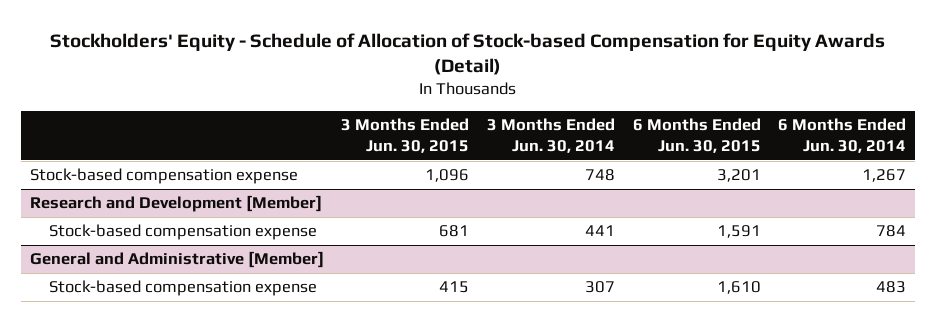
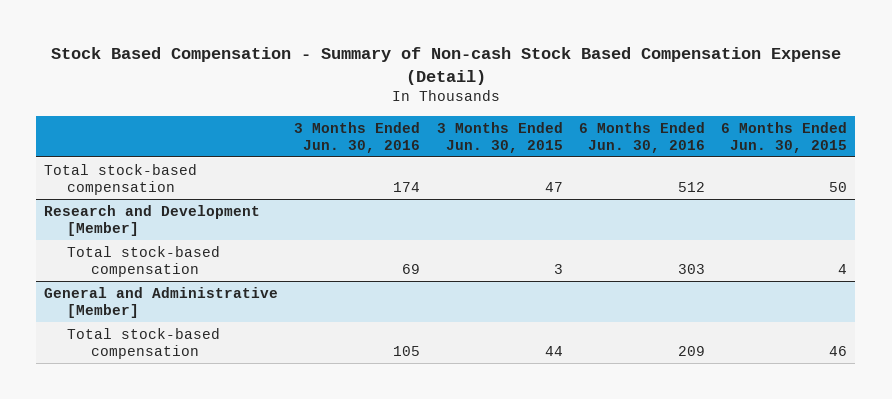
- Stockholders' Equity - Schedule of Allocation of Stock-based Compensation for Equity Awards (Detail)
+ Stock Based Compensation - Summary of Non-cash Stock Based Compensation Expense (Detail)
- | 3 Months Ended Jun. 30, 2015 | 3 Months Ended Jun. 30, 2014 | 6 Months Ended Jun. 30, 2015 | 6 Months Ended Jun. 30, 2014
+ | 3 Months Ended Jun. 30, 2016 | 3 Months Ended Jun. 30, 2015 | 6 Months Ended Jun. 30, 2016 | 6 Months Ended Jun. 30, 2015
- Stock-based compensation expense | 1,096 | 748 | 3,201 | 1,267
+ Total stock-based compensation | 174 | 47 | 512 | 50
@ Research and Development [Member]
- Stock-based compensation expense | 681 | 441 | 1,591 | 784
+ Total stock-based compensation | 69 | 3 | 303 | 4
@ General and Administrative [Member]
- Stock-based compensation expense | 415 | 307 | 1,610 | 483
+ Total stock-based compensation | 105 | 44 | 209 | 46

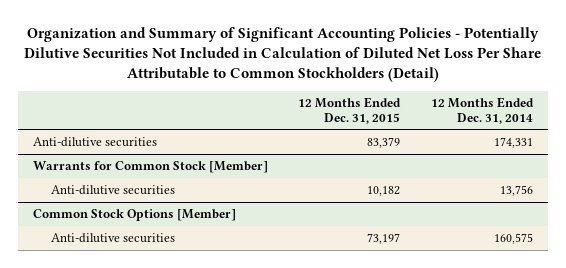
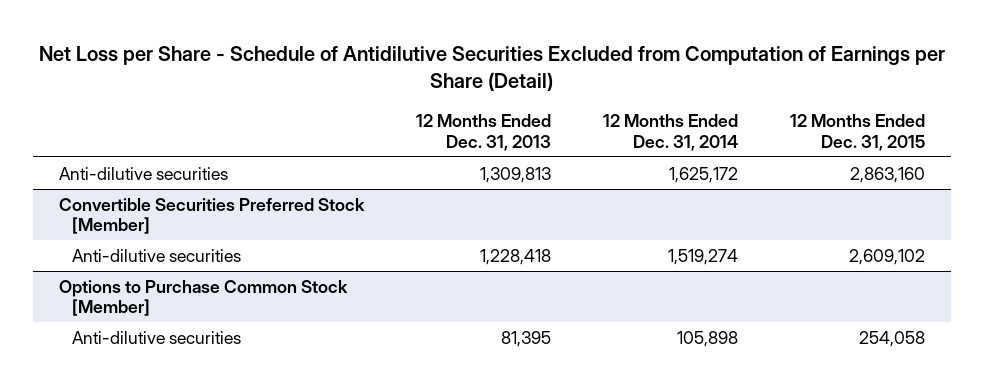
- Organization and Summary of Significant Accounting Policies - Potentially Dilutive Securities Not Included in Calculation of Diluted Net Loss Per Share Attributable to Common Stockholders (Detail)
+ Net Loss per Share - Schedule of Antidilutive Securities Excluded from Computation of Earnings per Share (Detail)
- | 12 Months Ended Dec. 31, 2015 | 12 Months Ended Dec. 31, 2014
+ | 12 Months Ended Dec. 31, 2013 | 12 Months Ended Dec. 31, 2014 | 12 Months Ended Dec. 31, 2015
- Anti-dilutive securities | 83,379 | 174,331
- Warrants for Common Stock [Member]
- Anti-dilutive securities | 10,182 | 13,756
- Common Stock Options [Member]
- Anti-dilutive securities | 73,197 | 160,575
+ Anti-dilutive securities | 1,309,813 | 1,625,172 | 2,863,160
+ Convertible Securities Preferred Stock [Member]
+ Anti-dilutive securities | 1,228,418 | 1,519,274 | 2,609,102
+ Options to Purchase Common Stock [Member]
+ Anti-dilutive securities | 81,395 | 105,898 | 254,058

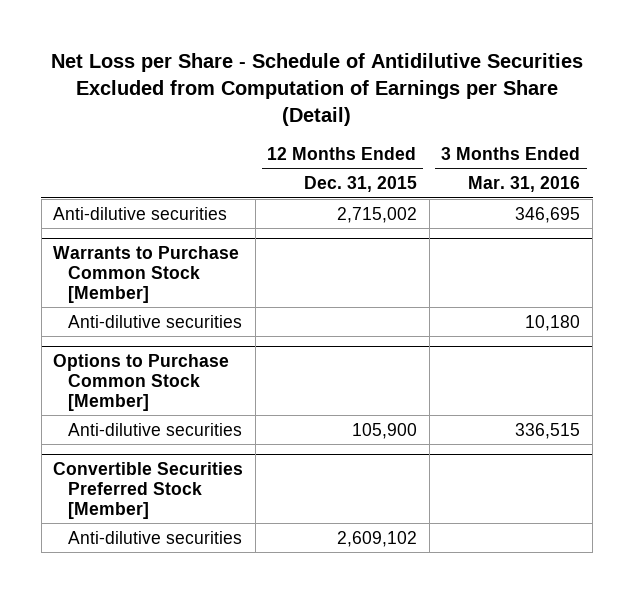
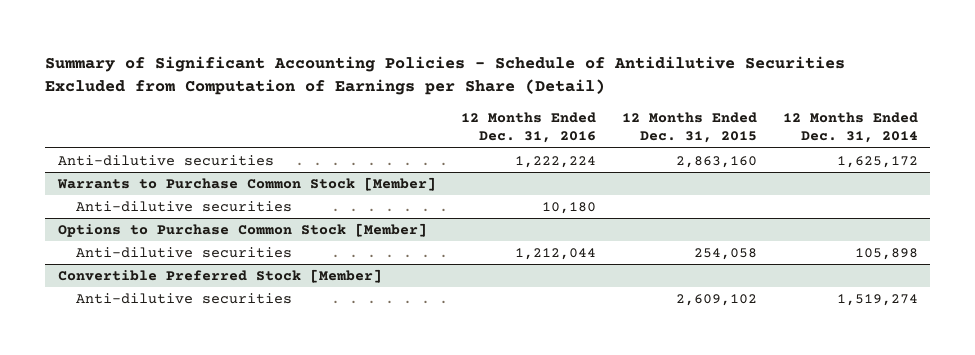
- Net Loss per Share - Schedule of Antidilutive Securities Excluded from Computation of Earnings per Share (Detail)
+ Summary of Significant Accounting Policies - Schedule of Antidilutive Securities Excluded from Computation of Earnings per Share (Detail)
- | 12 Months Ended Dec. 31, 2015 | 3 Months Ended Mar. 31, 2016
+ | 12 Months Ended Dec. 31, 2016 | 12 Months Ended Dec. 31, 2015 | 12 Months Ended Dec. 31, 2014
- Anti-dilutive securities | 2,715,002 | 346,695
+ Anti-dilutive securities | 1,222,224 | 2,863,160 | 1,625,172
@ Options to Purchase Common Stock [Member]
- Anti-dilutive securities | 105,900 | 336,515
- Convertible Securities Preferred Stock [Member]
@ Options to Purchase Common Stock [Member]
+ Anti-dilutive securities | 1,212,044 | 254,058 | 105,898
+ Convertible Preferred Stock [Member]

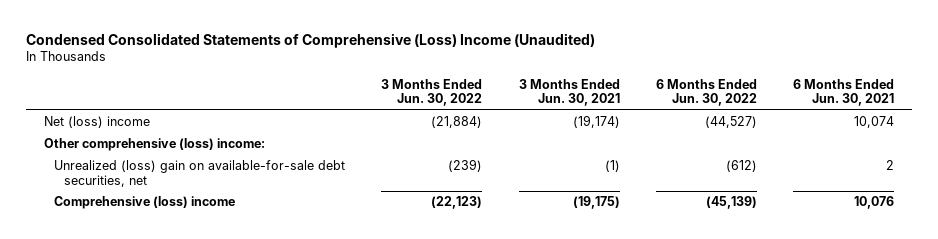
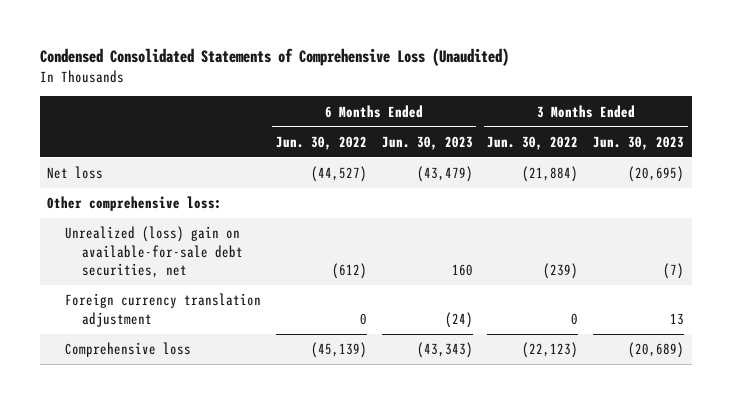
- Condensed Consolidated Statements of Comprehensive (Loss) Income (Unaudited)
+ Condensed Consolidated Statements of Comprehensive Loss (Unaudited)
- | 3 Months Ended Jun. 30, 2022 | 3 Months Ended Jun. 30, 2021 | 6 Months Ended Jun. 30, 2022 | 6 Months Ended Jun. 30, 2021
+ | 6 Months Ended Jun. 30, 2022 | 6 Months Ended Jun. 30, 2023 | 3 Months Ended Jun. 30, 2022 | 3 Months Ended Jun. 30, 2023
- Net (loss) income | (21,884) | (19,174) | (44,527) | 10,074
- Other comprehensive (loss) income:
+ Net loss | (44,527) | (43,479) | (21,884) | (20,695)
+ Other comprehensive loss:
- Comprehensive (loss) income | (22,123) | (19,175) | (45,139) | 10,076
+ Foreign currency translation adjustment | 0 | (24) | 0 | 13
+ Comprehensive loss | (45,139) | (43,343) | (22,123) | (20,689)

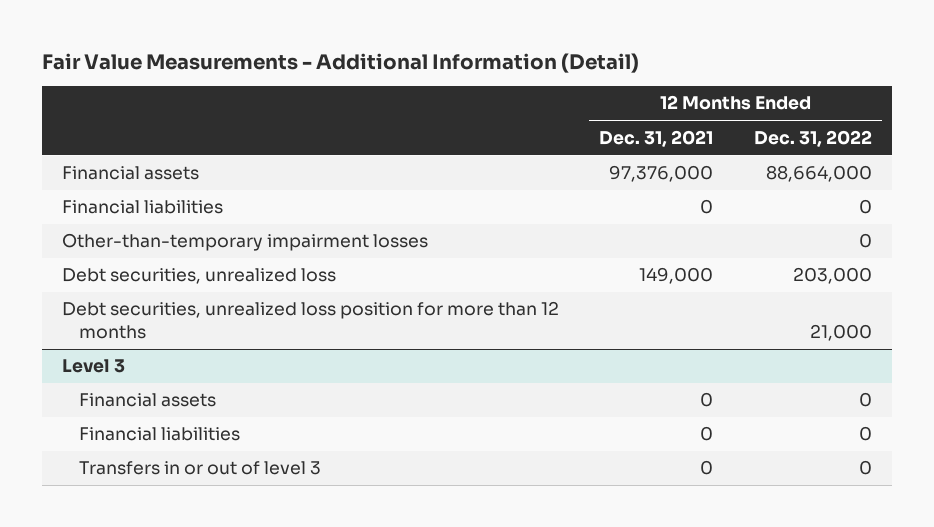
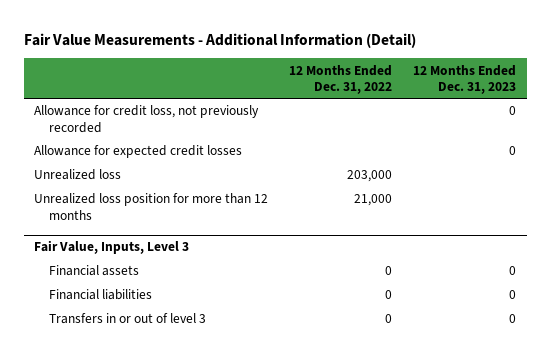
- | 12 Months Ended Dec. 31, 2021 | 12 Months Ended Dec. 31, 2022
+ | 12 Months Ended Dec. 31, 2022 | 12 Months Ended Dec. 31, 2023
- Financial assets | 97,376,000 | 88,664,000
- Financial liabilities | 0 | 0
- Other-than-temporary impairment losses | | 0
- Debt securities, unrealized loss | 149,000 | 203,000
- Debt securities, unrealized loss position for more than 12 months | | 21,000
- Level 3
+ Allowance for credit loss, not previously recorded | | 0
+ Allowance for expected credit losses | | 0
+ Unrealized loss | 203,000 |
+ Unrealized loss position for more than 12 months | 21,000 |
+ Fair Value, Inputs, Level 3

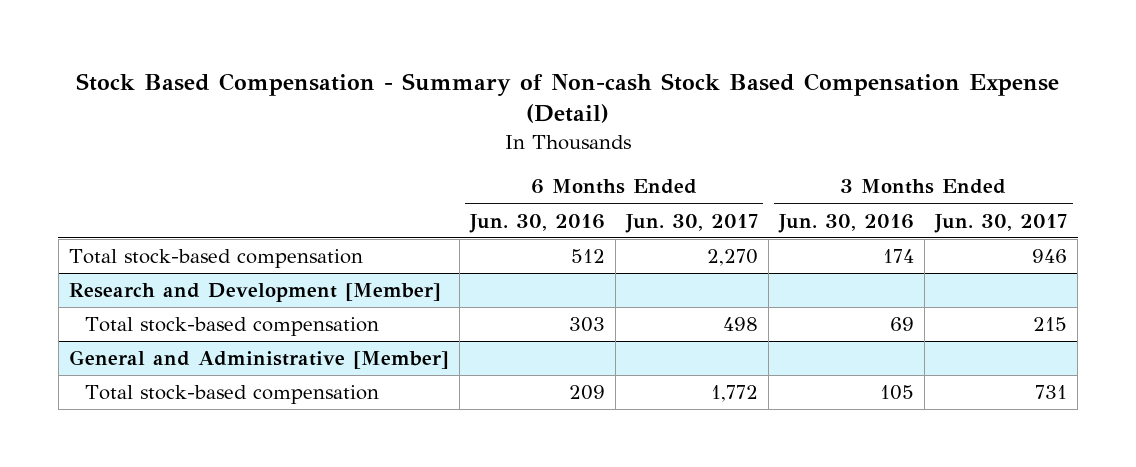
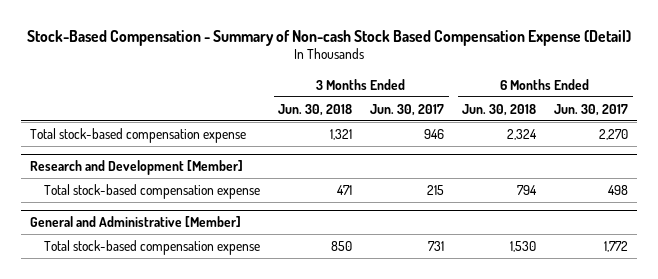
- Stock Based Compensation - Summary of Non-cash Stock Based Compensation Expense (Detail)
+ Stock-Based Compensation - Summary of Non-cash Stock Based Compensation Expense (Detail)
- | 6 Months Ended Jun. 30, 2016 | 6 Months Ended Jun. 30, 2017 | 3 Months Ended Jun. 30, 2016 | 3 Months Ended Jun. 30, 2017
+ | 3 Months Ended Jun. 30, 2018 | 3 Months Ended Jun. 30, 2017 | 6 Months Ended Jun. 30, 2018 | 6 Months Ended Jun. 30, 2017
- Total stock-based compensation | 512 | 2,270 | 174 | 946
+ Total stock-based compensation expense | 1,321 | 946 | 2,324 | 2,270
@ Research and Development [Member]
- Total stock-based compensation | 303 | 498 | 69 | 215
+ Total stock-based compensation expense | 471 | 215 | 794 | 498
@ General and Administrative [Member]
- Total stock-based compensation | 209 | 1,772 | 105 | 731
+ Total stock-based compensation expense | 850 | 731 | 1,530 | 1,772

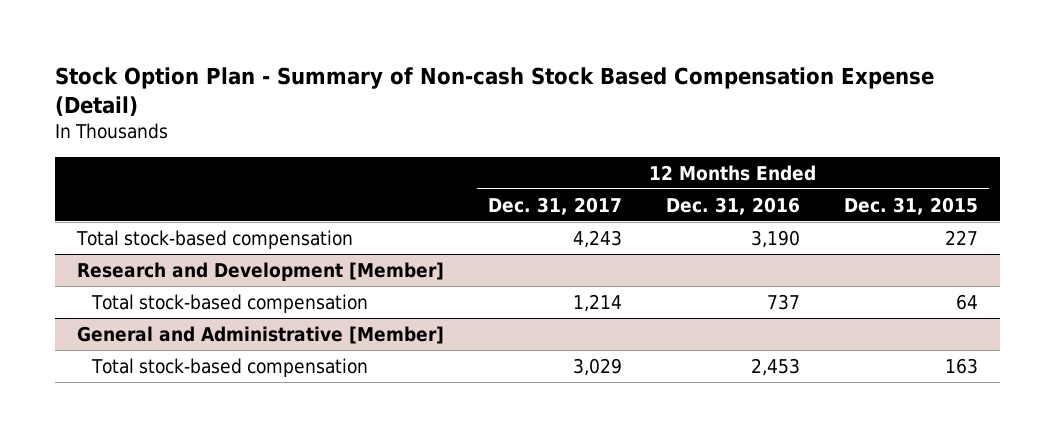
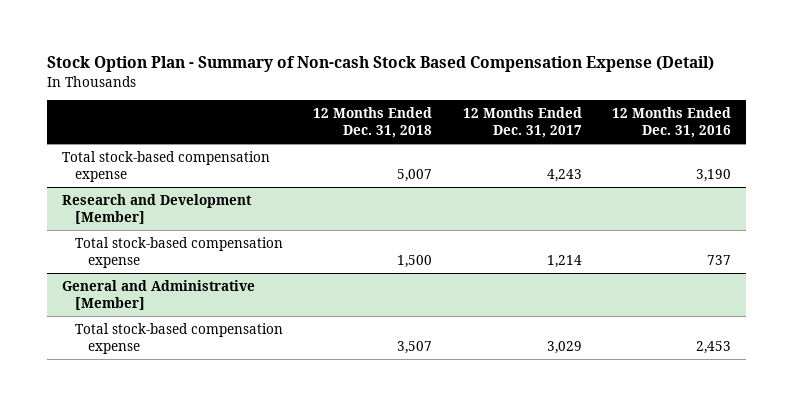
- | 12 Months Ended Dec. 31, 2017 | 12 Months Ended Dec. 31, 2016 | 12 Months Ended Dec. 31, 2015
+ | 12 Months Ended Dec. 31, 2018 | 12 Months Ended Dec. 31, 2017 | 12 Months Ended Dec. 31, 2016
- Total stock-based compensation | 4,243 | 3,190 | 227
+ Total stock-based compensation expense | 5,007 | 4,243 | 3,190
@ Research and Development [Member]
- Total stock-based compensation | 1,214 | 737 | 64
+ Total stock-based compensation expense | 1,500 | 1,214 | 737
@ General and Administrative [Member]
- Total stock-based compensation | 3,029 | 2,453 | 163
+ Total stock-based compensation expense | 3,507 | 3,029 | 2,453

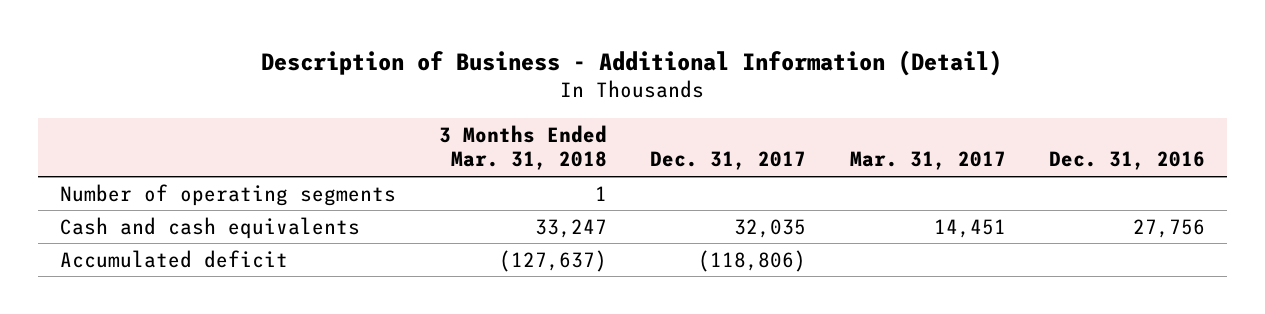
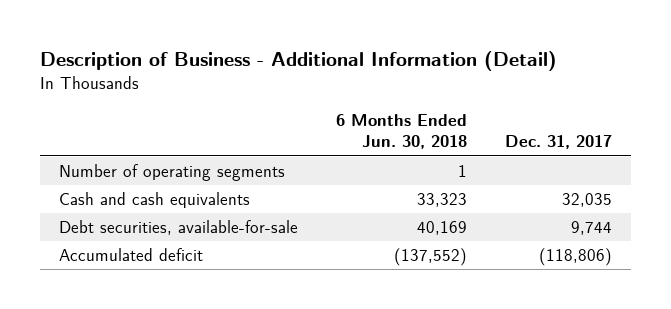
- | 3 Months Ended Mar. 31, 2018 | Dec. 31, 2017 | Mar. 31, 2017 | Dec. 31, 2016
+ | 6 Months Ended Jun. 30, 2018 | Dec. 31, 2017
+ Debt securities, available-for-sale | 40,169 | 9,744

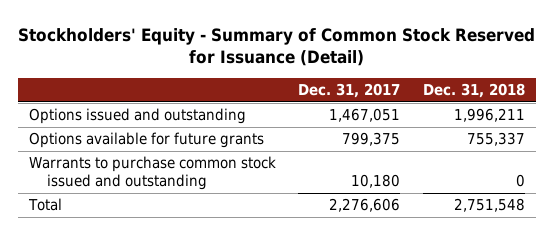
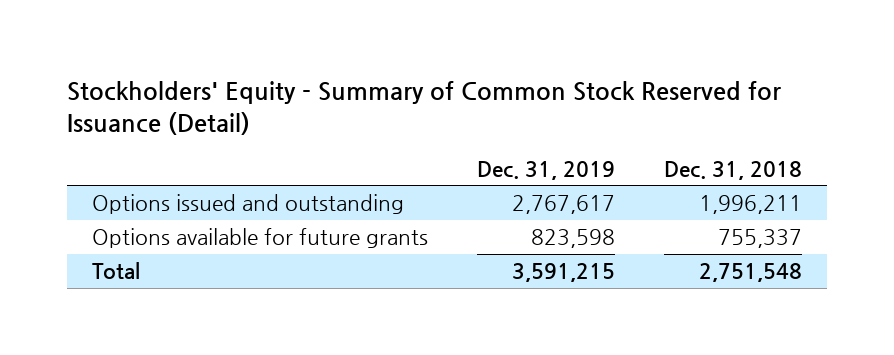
- | Dec. 31, 2017 | Dec. 31, 2018
+ | Dec. 31, 2019 | Dec. 31, 2018
- Warrants to purchase common stock issued and outstanding | 10,180 | 0

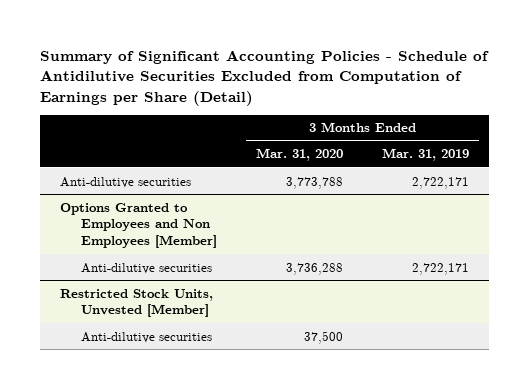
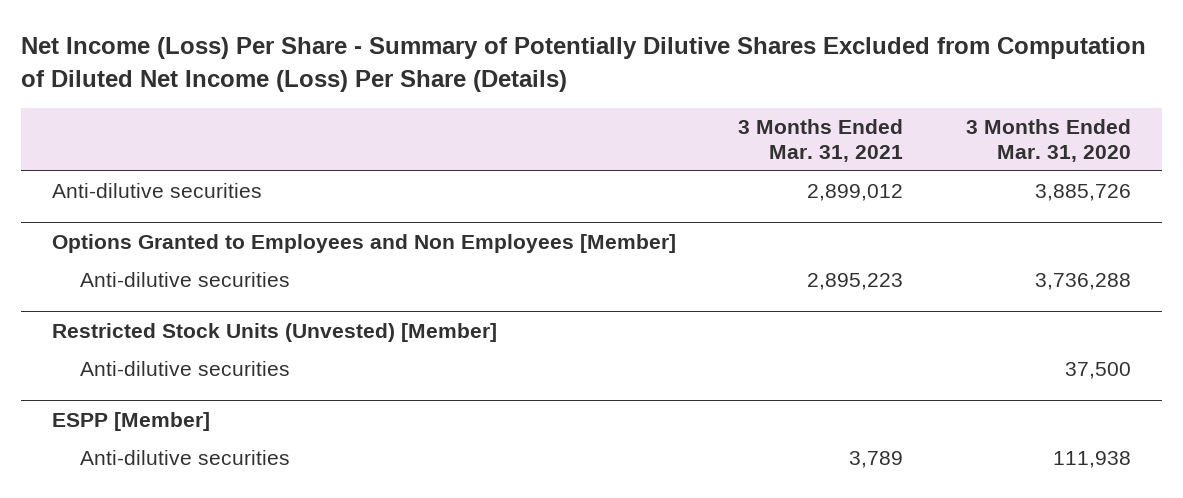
- Summary of Significant Accounting Policies - Schedule of Antidilutive Securities Excluded from Computation of Earnings per Share (Detail)
+ Net Income (Loss) Per Share - Summary of Potentially Dilutive Shares Excluded from Computation of Diluted Net Income (Loss) Per Share (Details)
- | 3 Months Ended Mar. 31, 2020 | 3 Months Ended Mar. 31, 2019
+ | 3 Months Ended Mar. 31, 2021 | 3 Months Ended Mar. 31, 2020
- Anti-dilutive securities | 3,773,788 | 2,722,171
+ Anti-dilutive securities | 2,899,012 | 3,885,726
- Restricted Stock Units, Unvested [Member]
+ Restricted Stock Units (Unvested) [Member]
+ ESPP [Member]
+ Anti-dilutive securities | 3,789 | 111,938

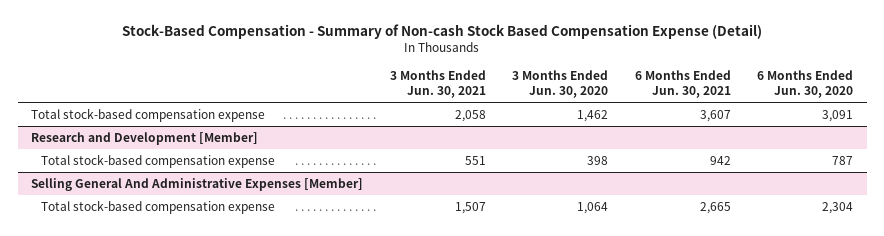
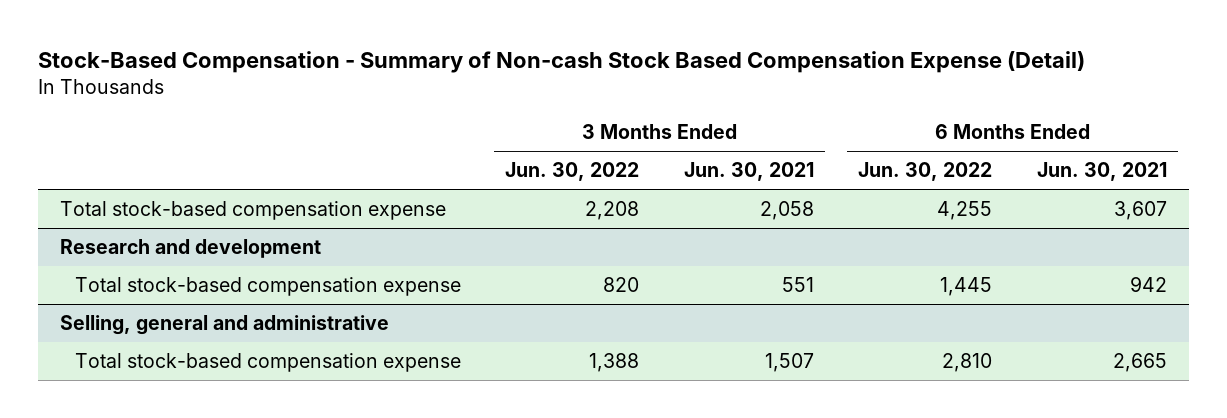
- | 3 Months Ended Jun. 30, 2021 | 3 Months Ended Jun. 30, 2020 | 6 Months Ended Jun. 30, 2021 | 6 Months Ended Jun. 30, 2020
+ | 3 Months Ended Jun. 30, 2022 | 3 Months Ended Jun. 30, 2021 | 6 Months Ended Jun. 30, 2022 | 6 Months Ended Jun. 30, 2021
- Research and Development [Member]
+ Research and development
- Selling General And Administrative Expenses [Member]
+ Selling, general and administrative

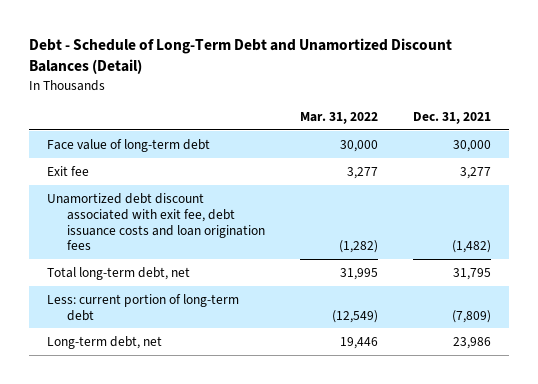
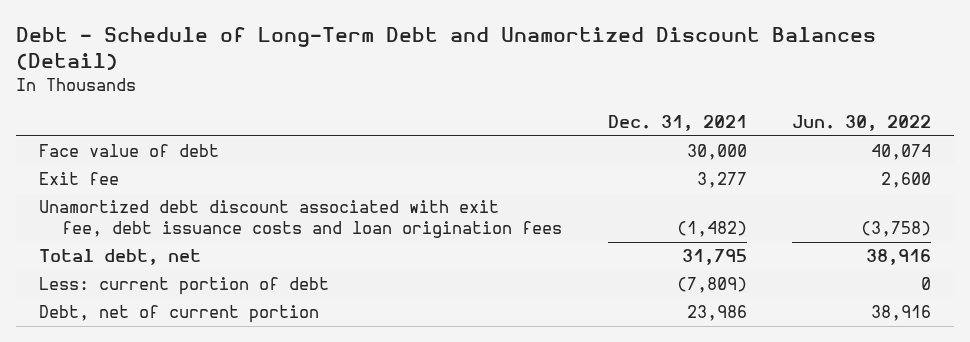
- | Mar. 31, 2022 | Dec. 31, 2021
+ | Dec. 31, 2021 | Jun. 30, 2022
- Face value of long-term debt | 30,000 | 30,000
+ Face value of debt | 30,000 | 40,074
- Total long-term debt, net | 31,995 | 31,795
- Less: current portion of long-term debt | (12,549) | (7,809)
- Long-term debt, net | 19,446 | 23,986
+ Total debt, net | 31,795 | 38,916
+ Less: current portion of debt | (7,809) | 0
+ Debt, net of current portion | 23,986 | 38,916

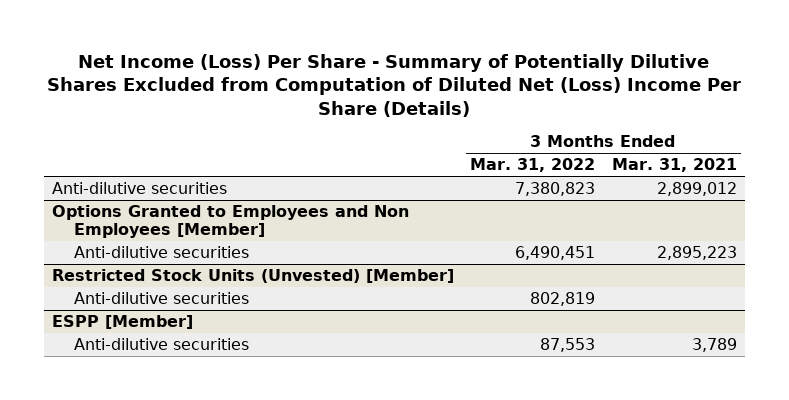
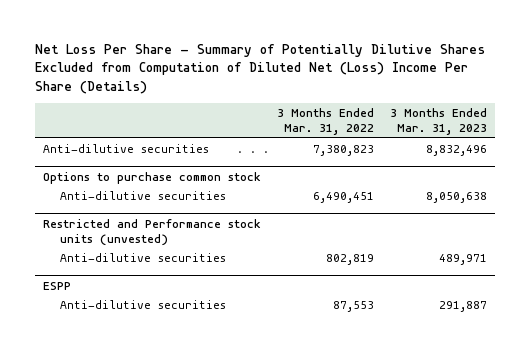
- Net Income (Loss) Per Share - Summary of Potentially Dilutive Shares Excluded from Computation of Diluted Net (Loss) Income Per Share (Details)
+ Net Loss Per Share - Summary of Potentially Dilutive Shares Excluded from Computation of Diluted Net (Loss) Income Per Share (Details)
- | 3 Months Ended Mar. 31, 2022 | 3 Months Ended Mar. 31, 2021
+ | 3 Months Ended Mar. 31, 2022 | 3 Months Ended Mar. 31, 2023
- Options Granted to Employees and Non Employees [Member]
+ Options to purchase common stock
- Restricted Stock Units (Unvested) [Member]
+ Restricted and Performance stock units (unvested)
- ESPP [Member]
+ ESPP

